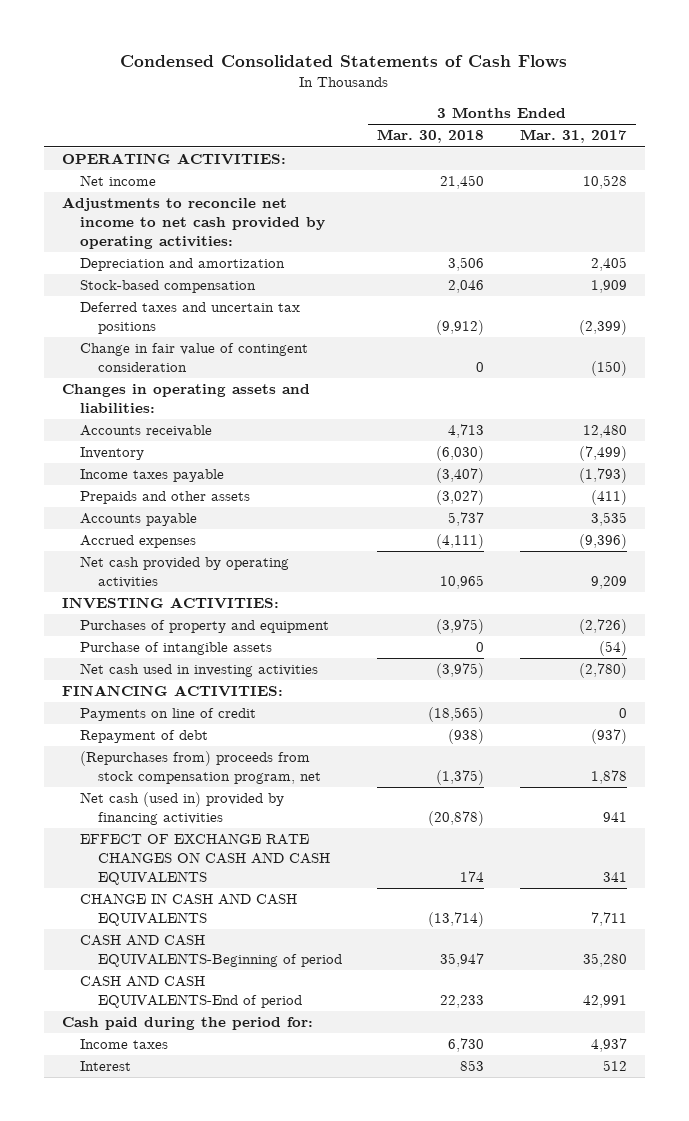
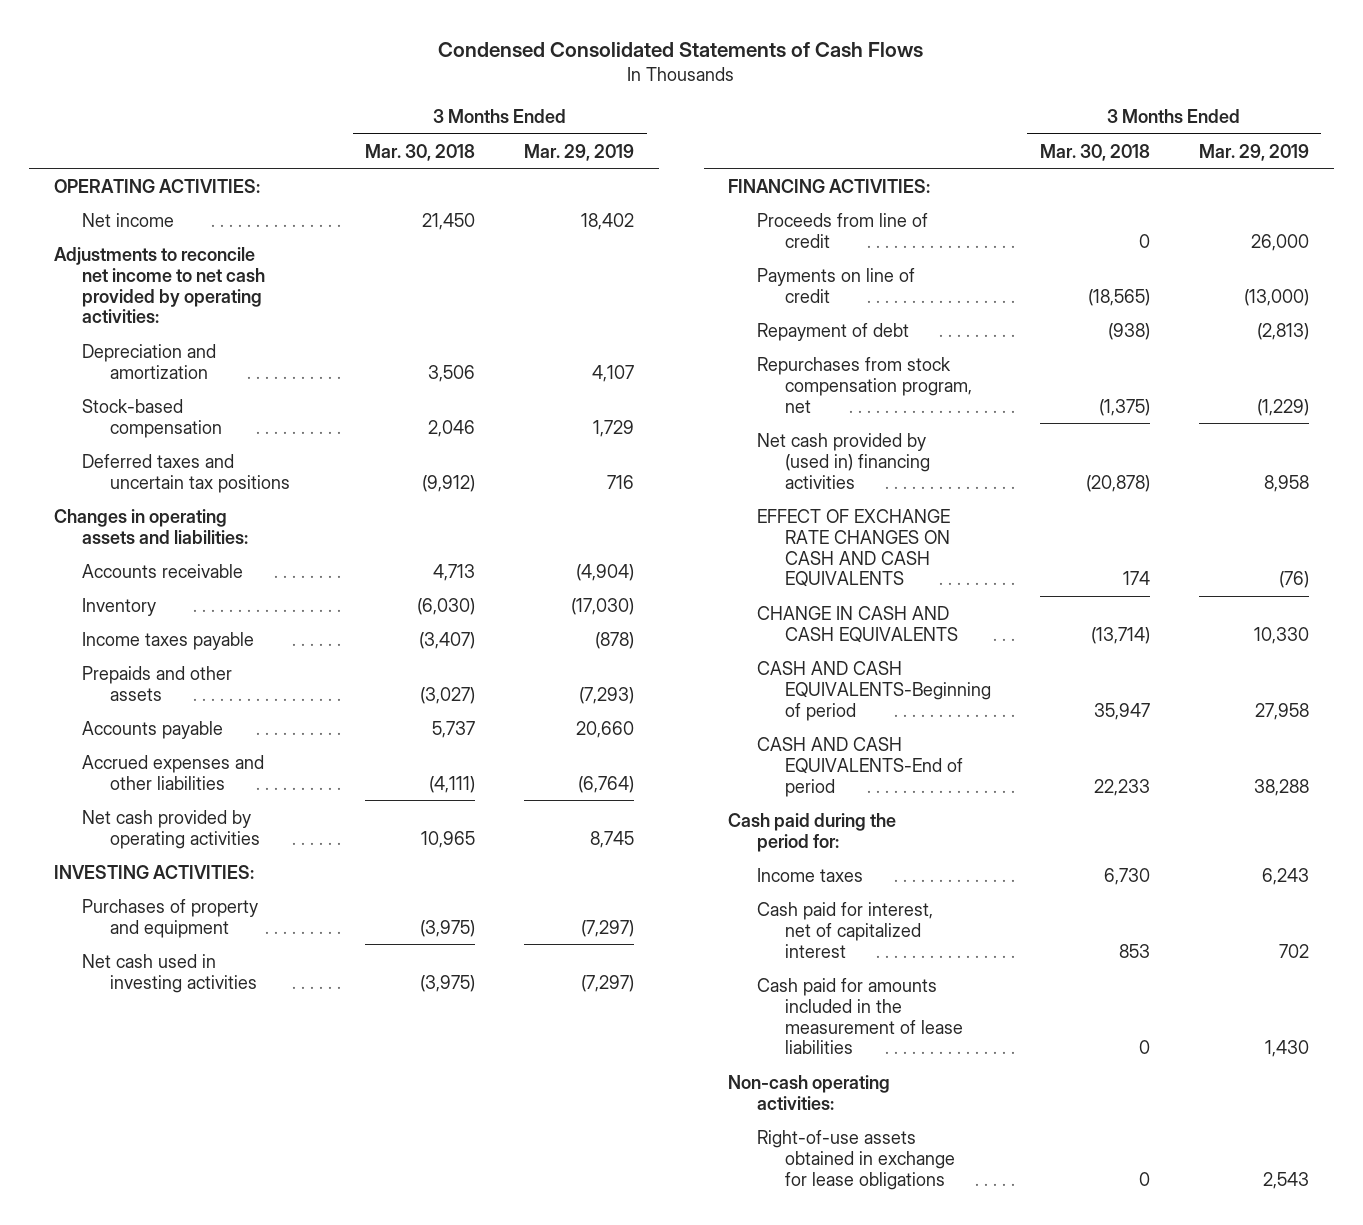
- | 3 Months Ended Mar. 30, 2018 | 3 Months Ended Mar. 31, 2017
+ | 3 Months Ended Mar. 30, 2018 | 3 Months Ended Mar. 29, 2019
- Change in fair value of contingent consideration | 0 | (150)
- Accrued expenses | (4,111) | (9,396)
+ Accrued expenses and other liabilities | (4,111) | (6,764)
- Purchase of intangible assets | 0 | (54)
+ Proceeds from line of credit | 0 | 26,000
- (Repurchases from) proceeds from stock compensation program, net | (1,375) | 1,878
- Net cash (used in) provided by financing activities | (20,878) | 941
+ Repurchases from stock compensation program, net | (1,375) | (1,229)
+ Net cash provided by (used in) financing activities | (20,878) | 8,958
- Interest | 853 | 512
+ Cash paid for interest, net of capitalized interest | 853 | 702
+ Cash paid for amounts included in the measurement of lease liabilities | 0 | 1,430
+ Non-cash operating activities:
+ Right-of-use assets obtained in exchange for lease obligations | 0 | 2,543

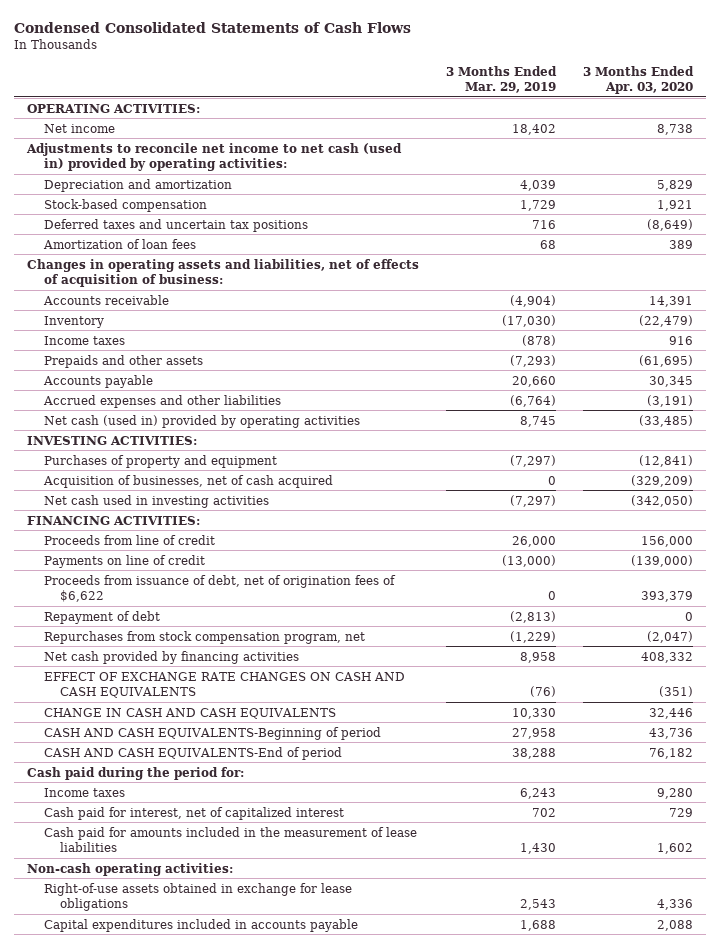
- | 3 Months Ended Mar. 30, 2018 | 3 Months Ended Mar. 29, 2019
+ | 3 Months Ended Mar. 29, 2019 | 3 Months Ended Apr. 03, 2020
- Adjustments to reconcile net income to net cash provided by operating activities:
- Depreciation and amortization | 3,506 | 4,107
+ Adjustments to reconcile net income to net cash (used in) provided by operating activities:
+ Depreciation and amortization | 4,039 | 5,829
- Changes in operating assets and liabilities:
+ Amortization of loan fees | 68 | 389
+ Changes in operating assets and liabilities, net of effects of acquisition of business:
- Income taxes payable | (3,407) | (878)
+ Income taxes | (878) | 916
- Net cash provided by operating activities | 10,965 | 8,745
+ Net cash (used in) provided by operating activities | 8,745 | (33,485)
+ Acquisition of businesses, net of cash acquired | 0 | (329,209)
+ Proceeds from issuance of debt, net of origination fees of $6,622 | 0 | 393,379
- Net cash provided by (used in) financing activities | (20,878) | 8,958
+ Net cash provided by financing activities | 8,958 | 408,332
+ Capital expenditures included in accounts payable | 1,688 | 2,088

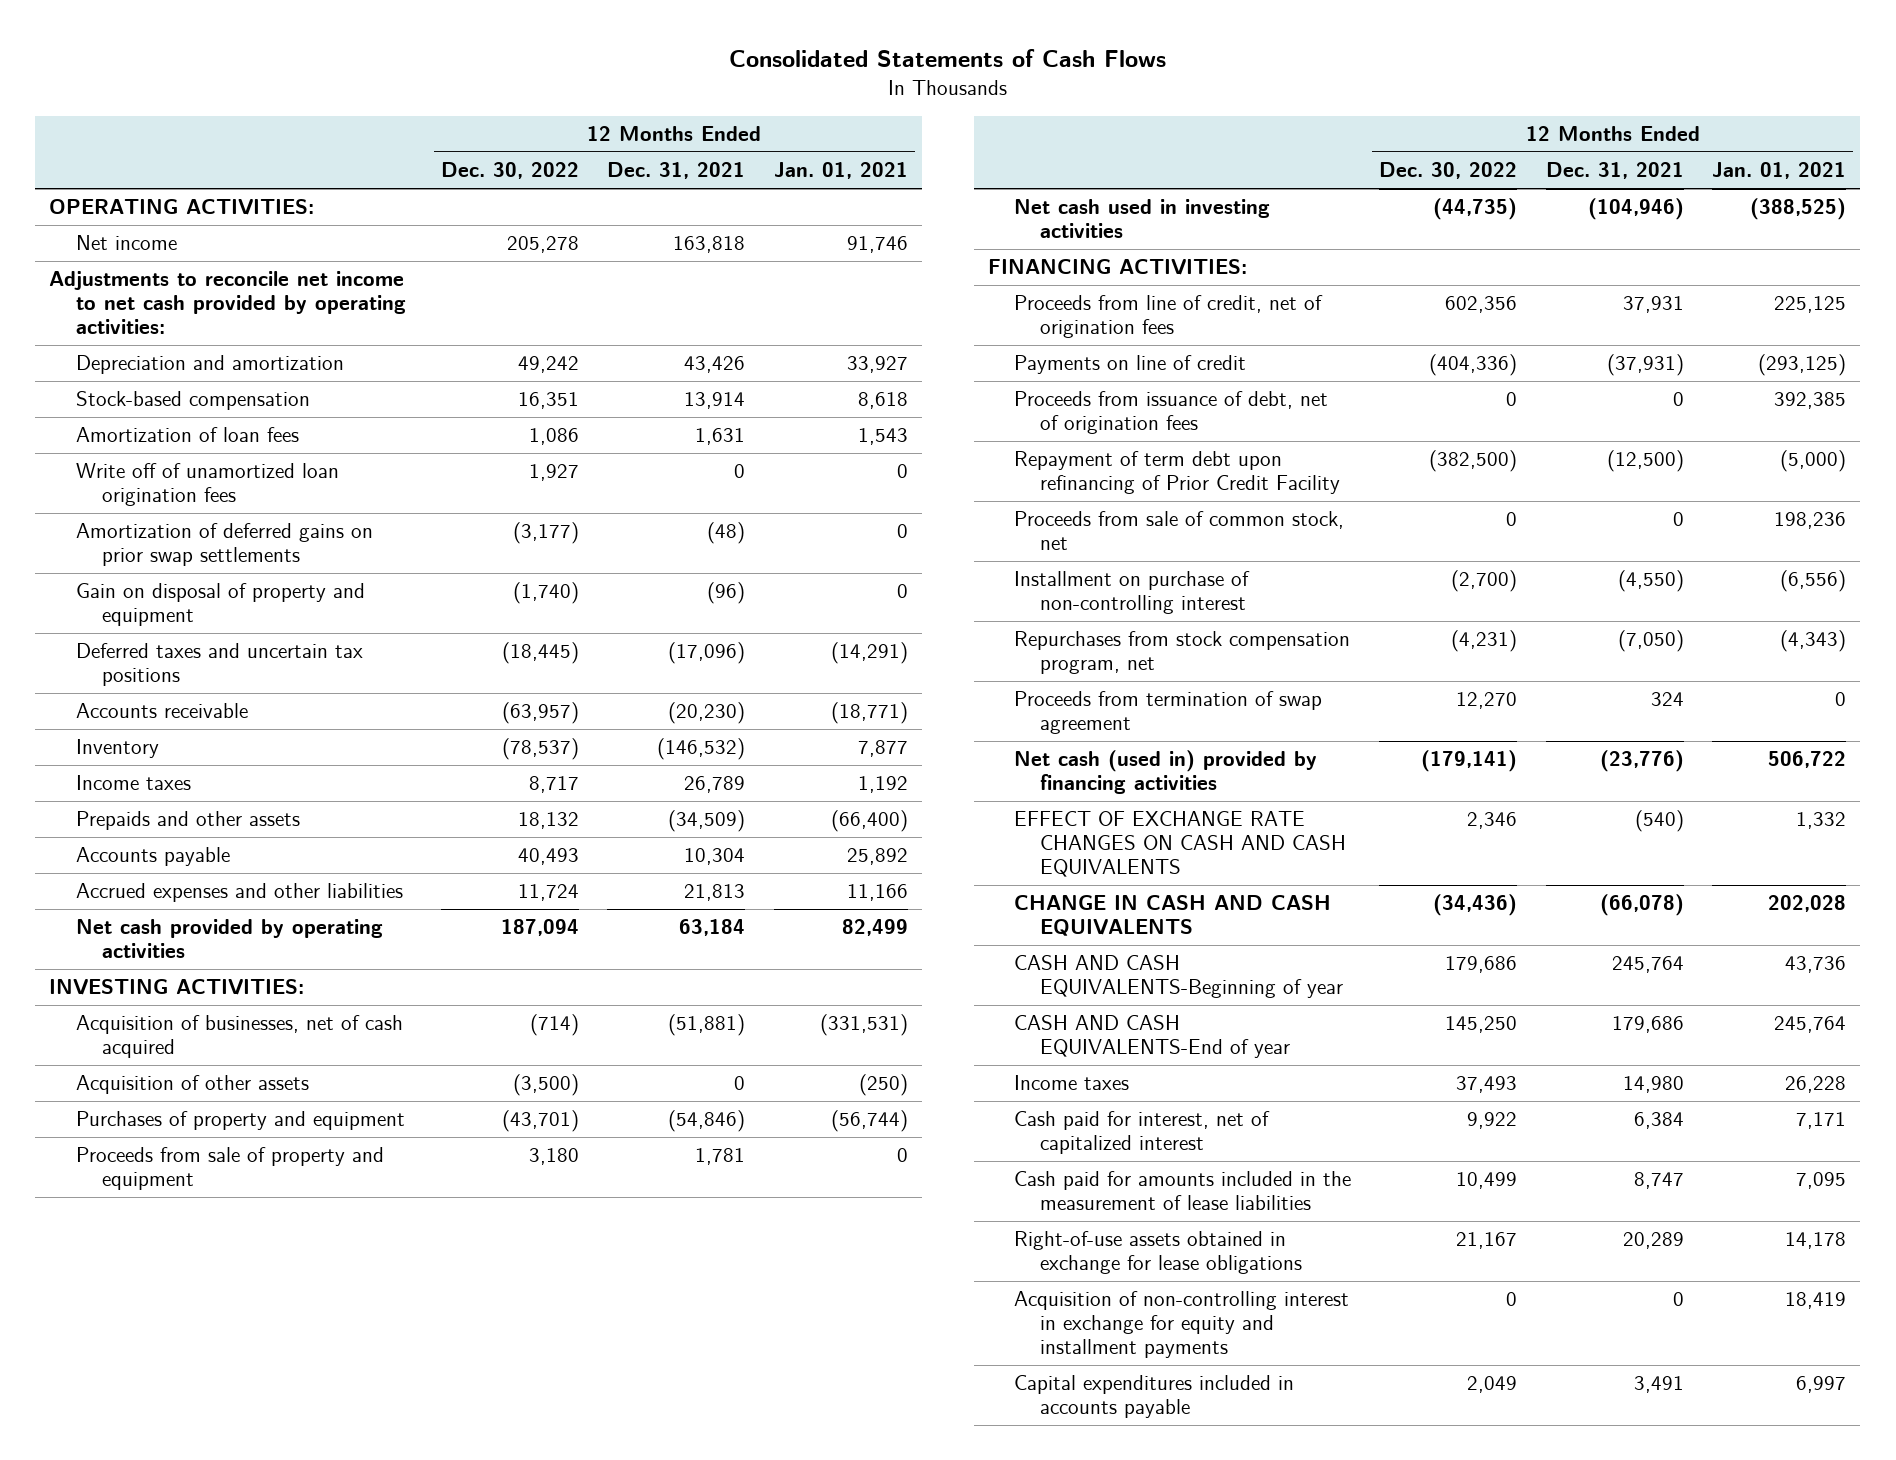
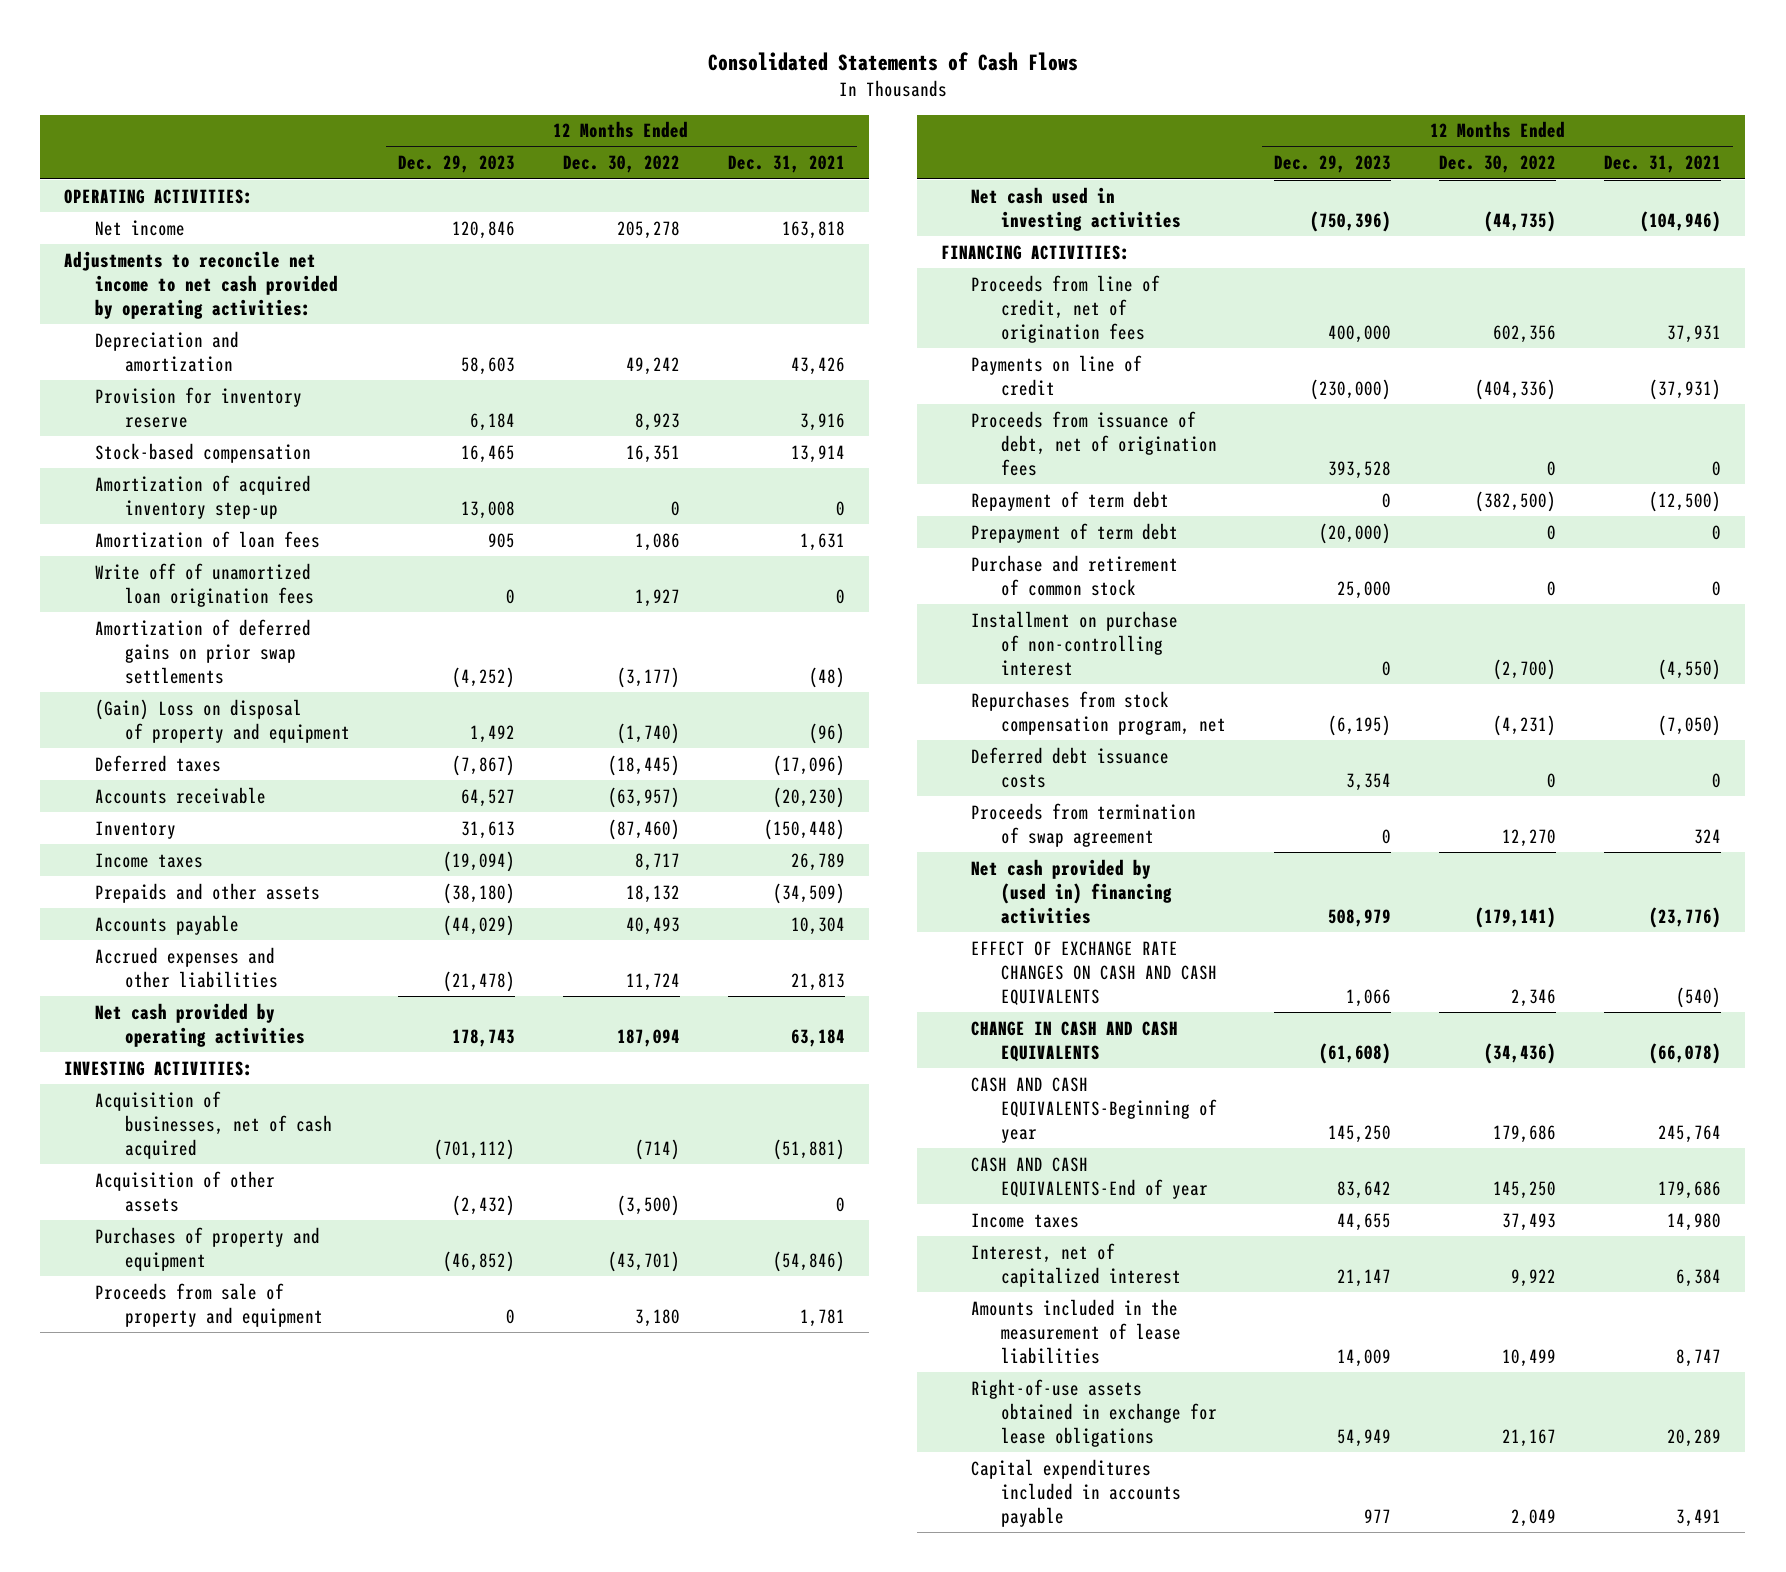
- | 12 Months Ended Dec. 30, 2022 | 12 Months Ended Dec. 31, 2021 | 12 Months Ended Jan. 01, 2021
+ | 12 Months Ended Dec. 29, 2023 | 12 Months Ended Dec. 30, 2022 | 12 Months Ended Dec. 31, 2021
+ Provision for inventory reserve | 6,184 | 8,923 | 3,916
+ Amortization of acquired inventory step-up | 13,008 | 0 | 0
- Gain on disposal of property and equipment | (1,740) | (96) | 0
- Deferred taxes and uncertain tax positions | (18,445) | (17,096) | (14,291)
+ (Gain) Loss on disposal of property and equipment | 1,492 | (1,740) | (96)
+ Deferred taxes | (7,867) | (18,445) | (17,096)
- Inventory | (78,537) | (146,532) | 7,877
+ Inventory | 31,613 | (87,460) | (150,448)
- Repayment of term debt upon refinancing of Prior Credit Facility | (382,500) | (12,500) | (5,000)
- Proceeds from sale of common stock, net | 0 | 0 | 198,236
+ Repayment of term debt | 0 | (382,500) | (12,500)
+ Prepayment of term debt | (20,000) | 0 | 0
+ Purchase and retirement of common stock | 25,000 | 0 | 0
+ Deferred debt issuance costs | 3,354 | 0 | 0
- Net cash (used in) provided by financing activities | (179,141) | (23,776) | 506,722
+ Net cash provided by (used in) financing activities | 508,979 | (179,141) | (23,776)
- Cash paid for interest, net of capitalized interest | 9,922 | 6,384 | 7,171
- Cash paid for amounts included in the measurement of lease liabilities | 10,499 | 8,747 | 7,095
+ Interest, net of capitalized interest | 21,147 | 9,922 | 6,384
+ Amounts included in the measurement of lease liabilities | 14,009 | 10,499 | 8,747
- Acquisition of non-controlling interest in exchange for equity and installment payments | 0 | 0 | 18,419

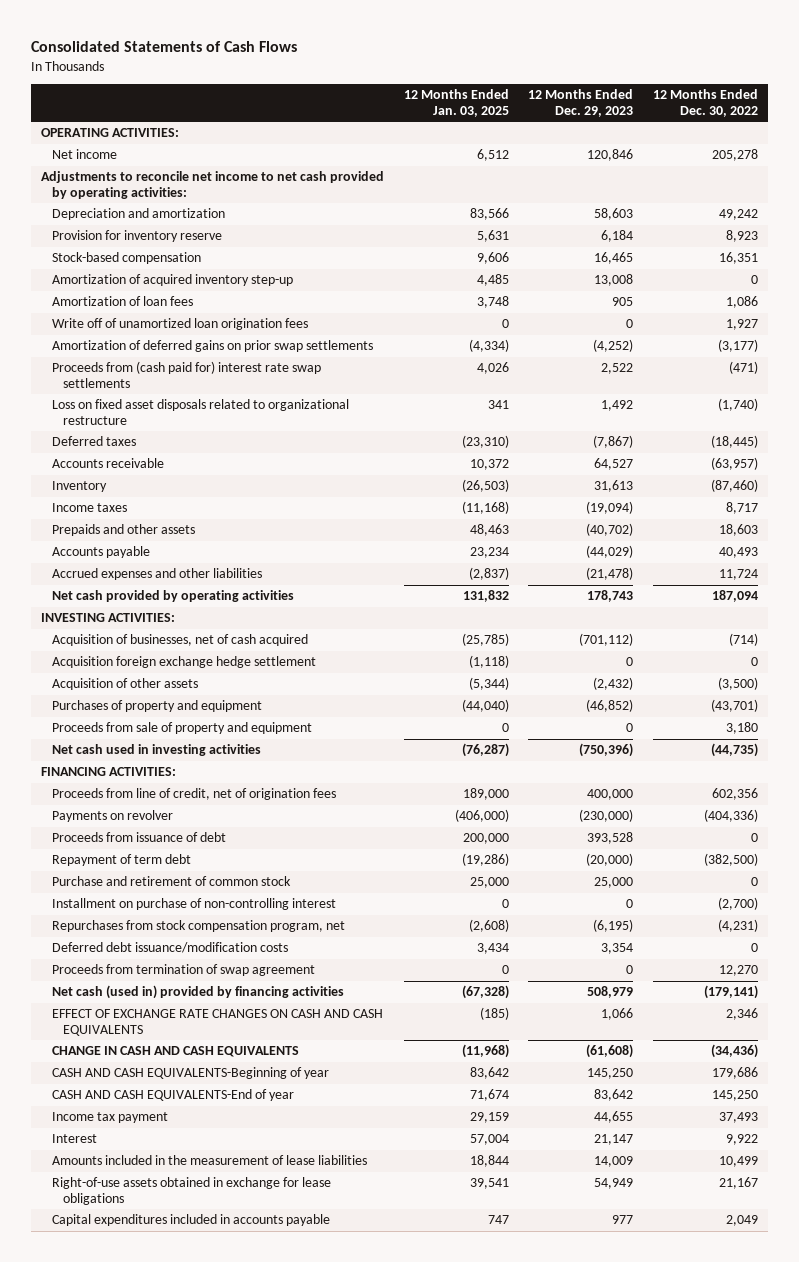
- | 12 Months Ended Dec. 29, 2023 | 12 Months Ended Dec. 30, 2022 | 12 Months Ended Dec. 31, 2021
+ | 12 Months Ended Jan. 03, 2025 | 12 Months Ended Dec. 29, 2023 | 12 Months Ended Dec. 30, 2022
- (Gain) Loss on disposal of property and equipment | 1,492 | (1,740) | (96)
+ Proceeds from (cash paid for) interest rate swap settlements | 4,026 | 2,522 | (471)
+ Loss on fixed asset disposals related to organizational restructure | 341 | 1,492 | (1,740)
- Prepaids and other assets | (38,180) | 18,132 | (34,509)
+ Prepaids and other assets | 48,463 | (40,702) | 18,603
+ Acquisition foreign exchange hedge settlement | (1,118) | 0 | 0
- Payments on line of credit | (230,000) | (404,336) | (37,931)
- Proceeds from issuance of debt, net of origination fees | 393,528 | 0 | 0
- Repayment of term debt | 0 | (382,500) | (12,500)
- Prepayment of term debt | (20,000) | 0 | 0
+ Payments on revolver | (406,000) | (230,000) | (404,336)
+ Proceeds from issuance of debt | 200,000 | 393,528 | 0
+ Repayment of term debt | (19,286) | (20,000) | (382,500)
- Deferred debt issuance costs | 3,354 | 0 | 0
+ Deferred debt issuance/modification costs | 3,434 | 3,354 | 0
- Net cash provided by (used in) financing activities | 508,979 | (179,141) | (23,776)
+ Net cash (used in) provided by financing activities | (67,328) | 508,979 | (179,141)
- Income taxes | 44,655 | 37,493 | 14,980
- Interest, net of capitalized interest | 21,147 | 9,922 | 6,384
+ Income tax payment | 29,159 | 44,655 | 37,493
+ Interest | 57,004 | 21,147 | 9,922

